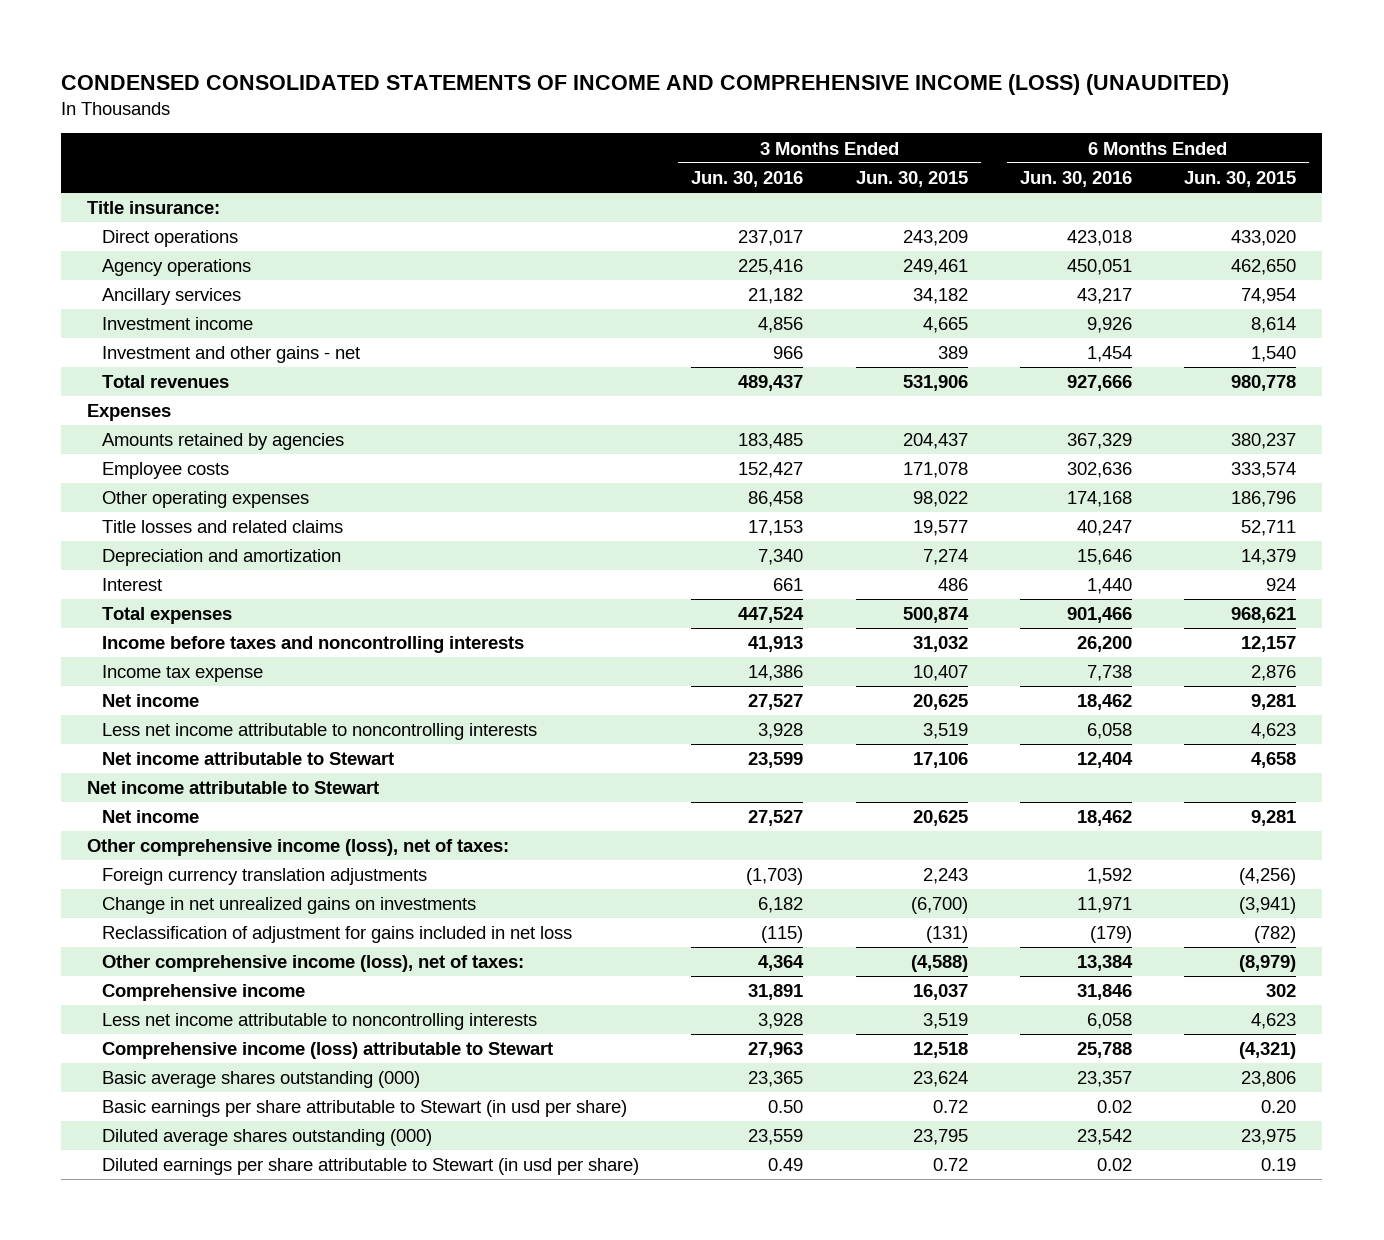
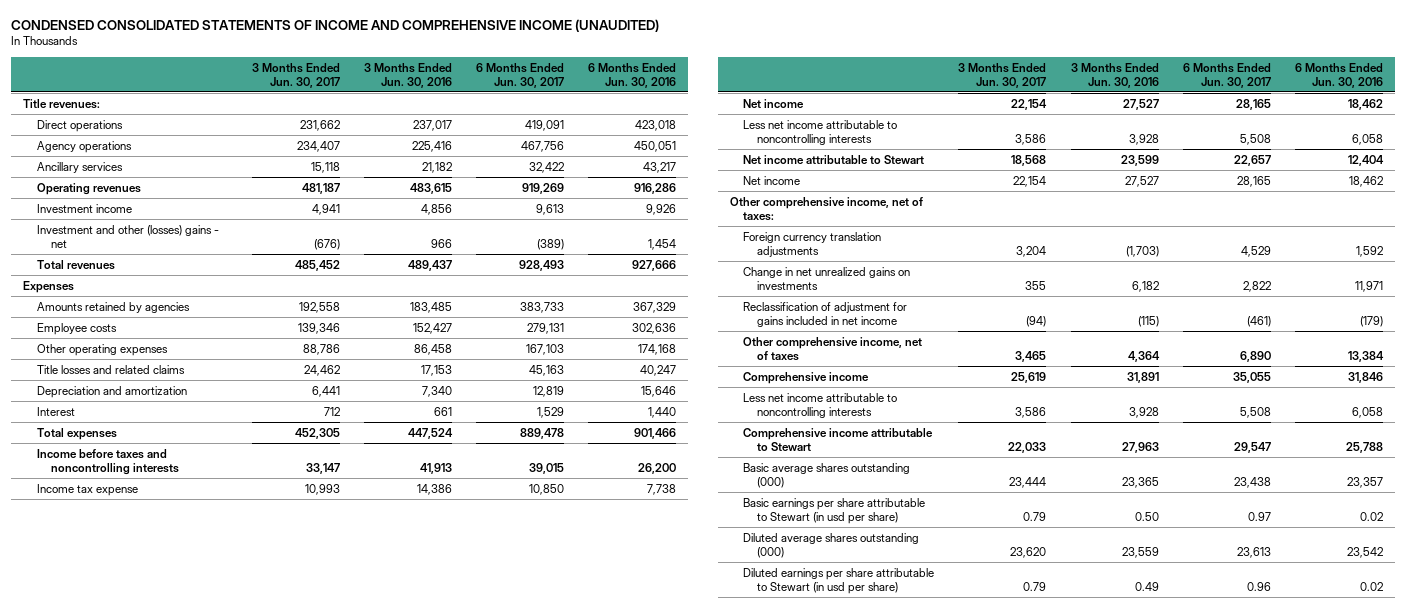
- CONDENSED CONSOLIDATED STATEMENTS OF INCOME AND COMPREHENSIVE INCOME (LOSS) (UNAUDITED)
+ CONDENSED CONSOLIDATED STATEMENTS OF INCOME AND COMPREHENSIVE INCOME (UNAUDITED)
- | 3 Months Ended Jun. 30, 2016 | 3 Months Ended Jun. 30, 2015 | 6 Months Ended Jun. 30, 2016 | 6 Months Ended Jun. 30, 2015
+ | 3 Months Ended Jun. 30, 2017 | 3 Months Ended Jun. 30, 2016 | 6 Months Ended Jun. 30, 2017 | 6 Months Ended Jun. 30, 2016
- Title insurance:
+ Title revenues:
+ Operating revenues | 481,187 | 483,615 | 919,269 | 916,286
- Investment and other gains - net | 966 | 389 | 1,454 | 1,540
+ Investment and other (losses) gains - net | (676) | 966 | (389) | 1,454
- Net income attributable to Stewart
- Other comprehensive income (loss), net of taxes:
+ Other comprehensive income, net of taxes:
- Reclassification of adjustment for gains included in net loss | (115) | (131) | (179) | (782)
- Other comprehensive income (loss), net of taxes: | 4,364 | (4,588) | 13,384 | (8,979)
+ Reclassification of adjustment for gains included in net income | (94) | (115) | (461) | (179)
+ Other comprehensive income, net of taxes | 3,465 | 4,364 | 6,890 | 13,384
- Comprehensive income (loss) attributable to Stewart | 27,963 | 12,518 | 25,788 | (4,321)
+ Comprehensive income attributable to Stewart | 22,033 | 27,963 | 29,547 | 25,788

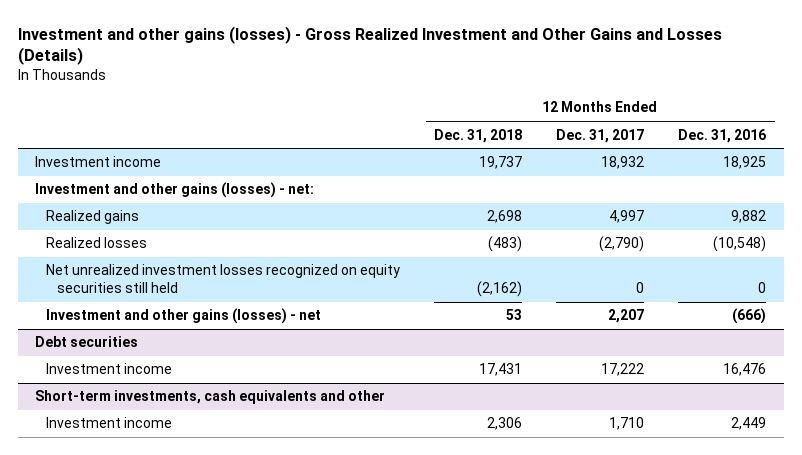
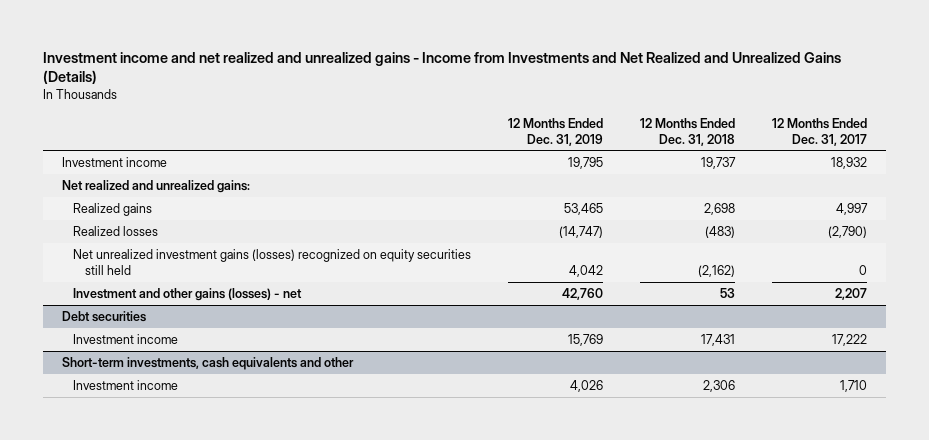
- Investment and other gains (losses) - Gross Realized Investment and Other Gains and Losses (Details)
+ Investment income and net realized and unrealized gains - Income from Investments and Net Realized and Unrealized Gains (Details)
- | 12 Months Ended Dec. 31, 2018 | 12 Months Ended Dec. 31, 2017 | 12 Months Ended Dec. 31, 2016
+ | 12 Months Ended Dec. 31, 2019 | 12 Months Ended Dec. 31, 2018 | 12 Months Ended Dec. 31, 2017
- Investment and other gains (losses) - net:
+ Net realized and unrealized gains:
- Net unrealized investment losses recognized on equity securities still held | (2,162) | 0 | 0
+ Net unrealized investment gains (losses) recognized on equity securities still held | 4,042 | (2,162) | 0

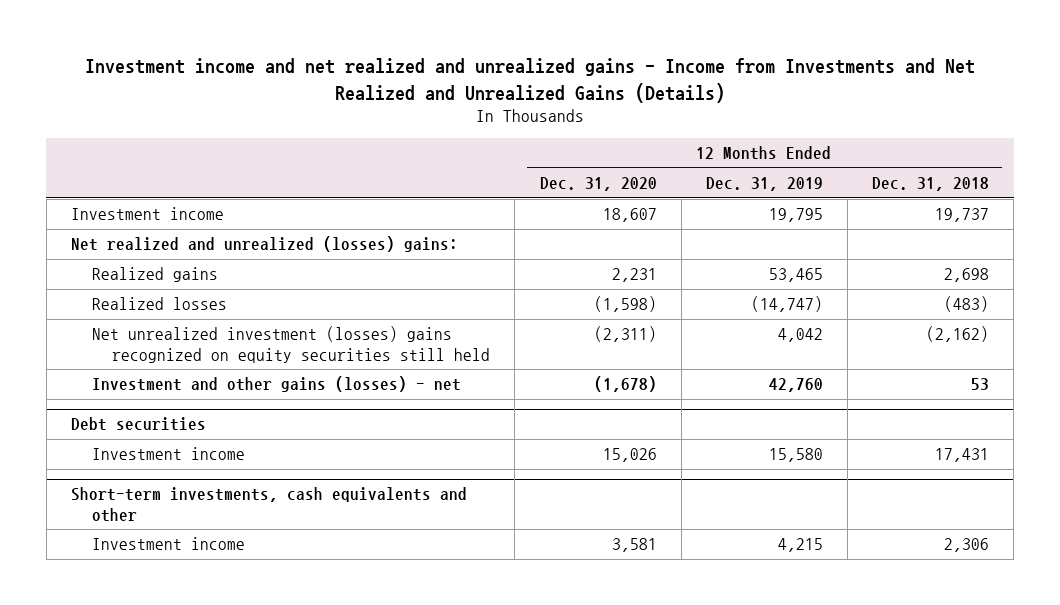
- | 12 Months Ended Dec. 31, 2019 | 12 Months Ended Dec. 31, 2018 | 12 Months Ended Dec. 31, 2017
+ | 12 Months Ended Dec. 31, 2020 | 12 Months Ended Dec. 31, 2019 | 12 Months Ended Dec. 31, 2018
- Net realized and unrealized gains:
+ Net realized and unrealized (losses) gains:
- Net unrealized investment gains (losses) recognized on equity securities still held | 4,042 | (2,162) | 0
+ Net unrealized investment (losses) gains recognized on equity securities still held | (2,311) | 4,042 | (2,162)
@ Debt securities
- Investment income | 15,769 | 17,431 | 17,222
+ Investment income | 15,026 | 15,580 | 17,431
@ Short-term investments, cash equivalents and other
- Investment income | 4,026 | 2,306 | 1,710
+ Investment income | 3,581 | 4,215 | 2,306

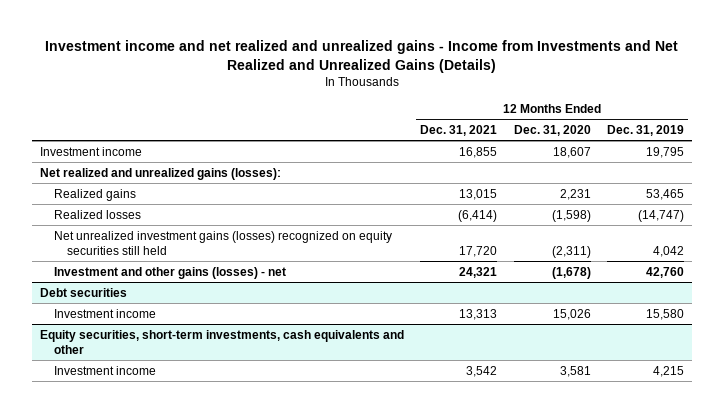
- | 12 Months Ended Dec. 31, 2020 | 12 Months Ended Dec. 31, 2019 | 12 Months Ended Dec. 31, 2018
+ | 12 Months Ended Dec. 31, 2021 | 12 Months Ended Dec. 31, 2020 | 12 Months Ended Dec. 31, 2019
- Net realized and unrealized (losses) gains:
+ Net realized and unrealized gains (losses):
- Net unrealized investment (losses) gains recognized on equity securities still held | (2,311) | 4,042 | (2,162)
+ Net unrealized investment gains (losses) recognized on equity securities still held | 17,720 | (2,311) | 4,042
- Short-term investments, cash equivalents and other
+ Equity securities, short-term investments, cash equivalents and other

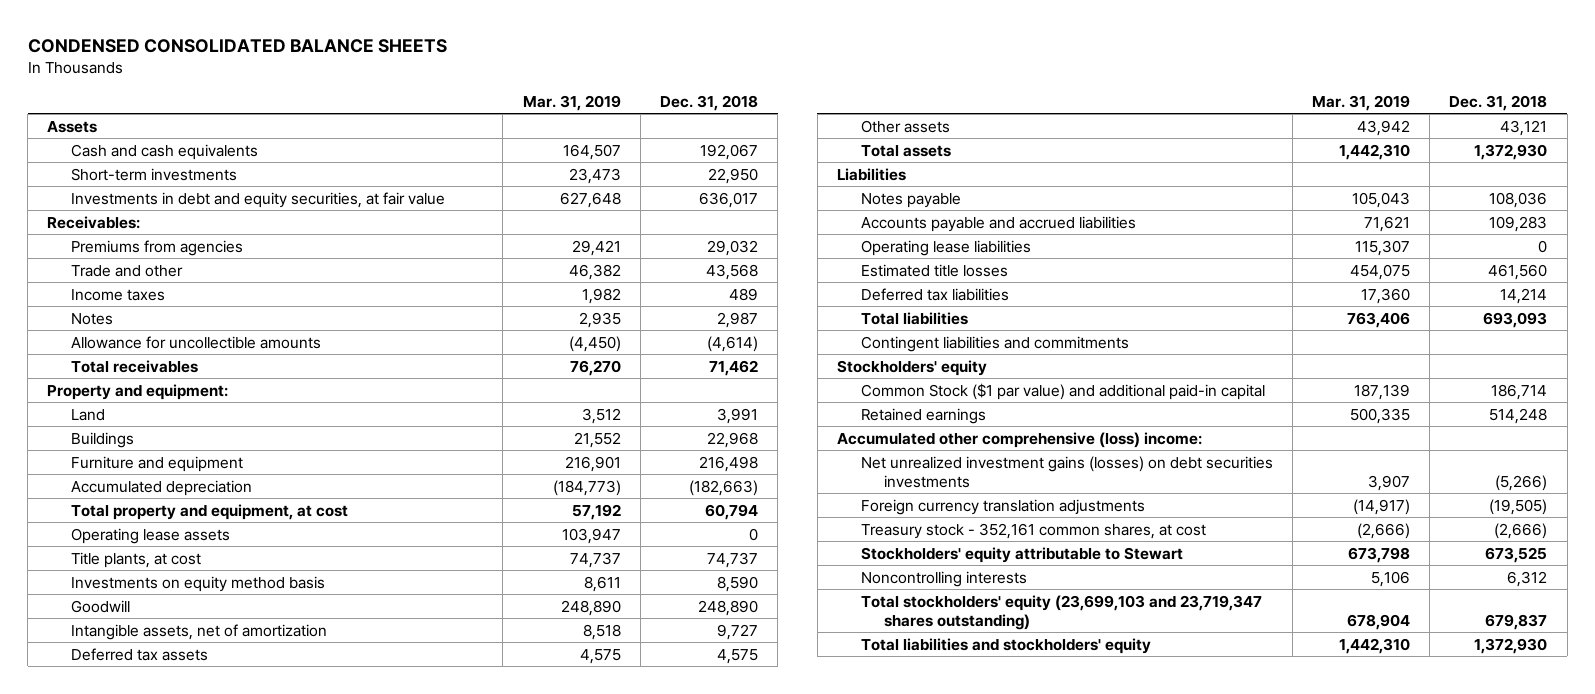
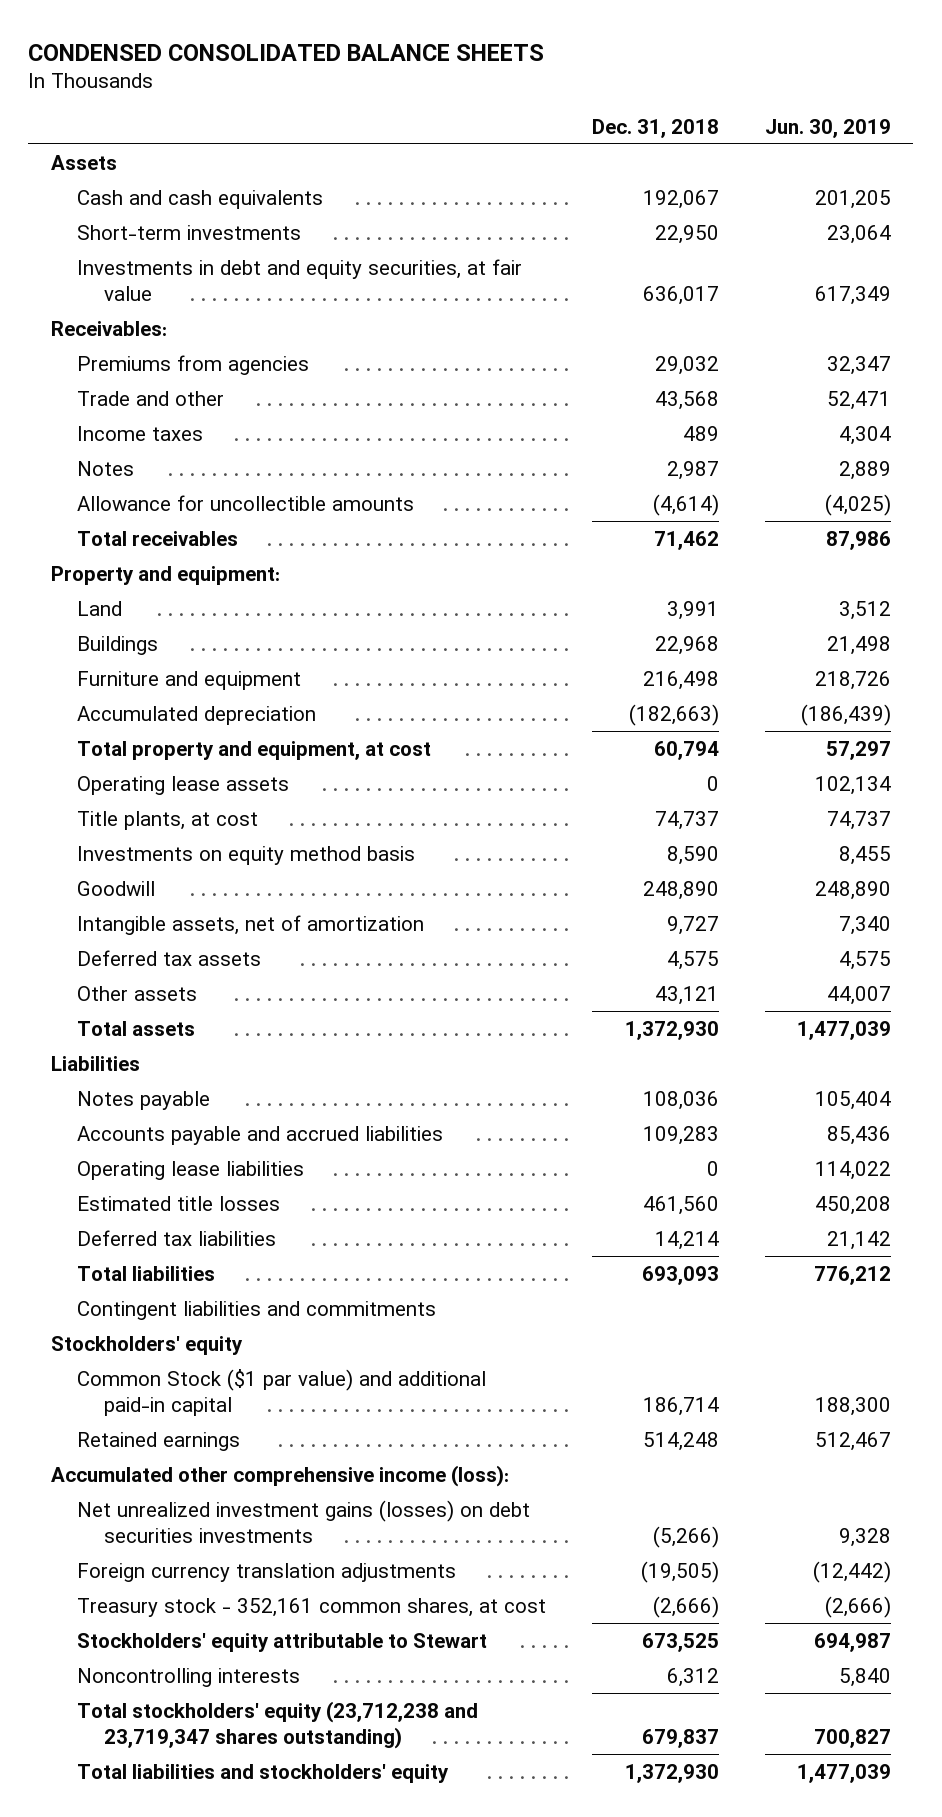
- | Mar. 31, 2019 | Dec. 31, 2018
+ | Dec. 31, 2018 | Jun. 30, 2019
- Accumulated other comprehensive (loss) income:
+ Accumulated other comprehensive income (loss):
- Total stockholders' equity (23,699,103 and 23,719,347 shares outstanding) | 678,904 | 679,837
+ Total stockholders' equity (23,712,238 and 23,719,347 shares outstanding) | 679,837 | 700,827

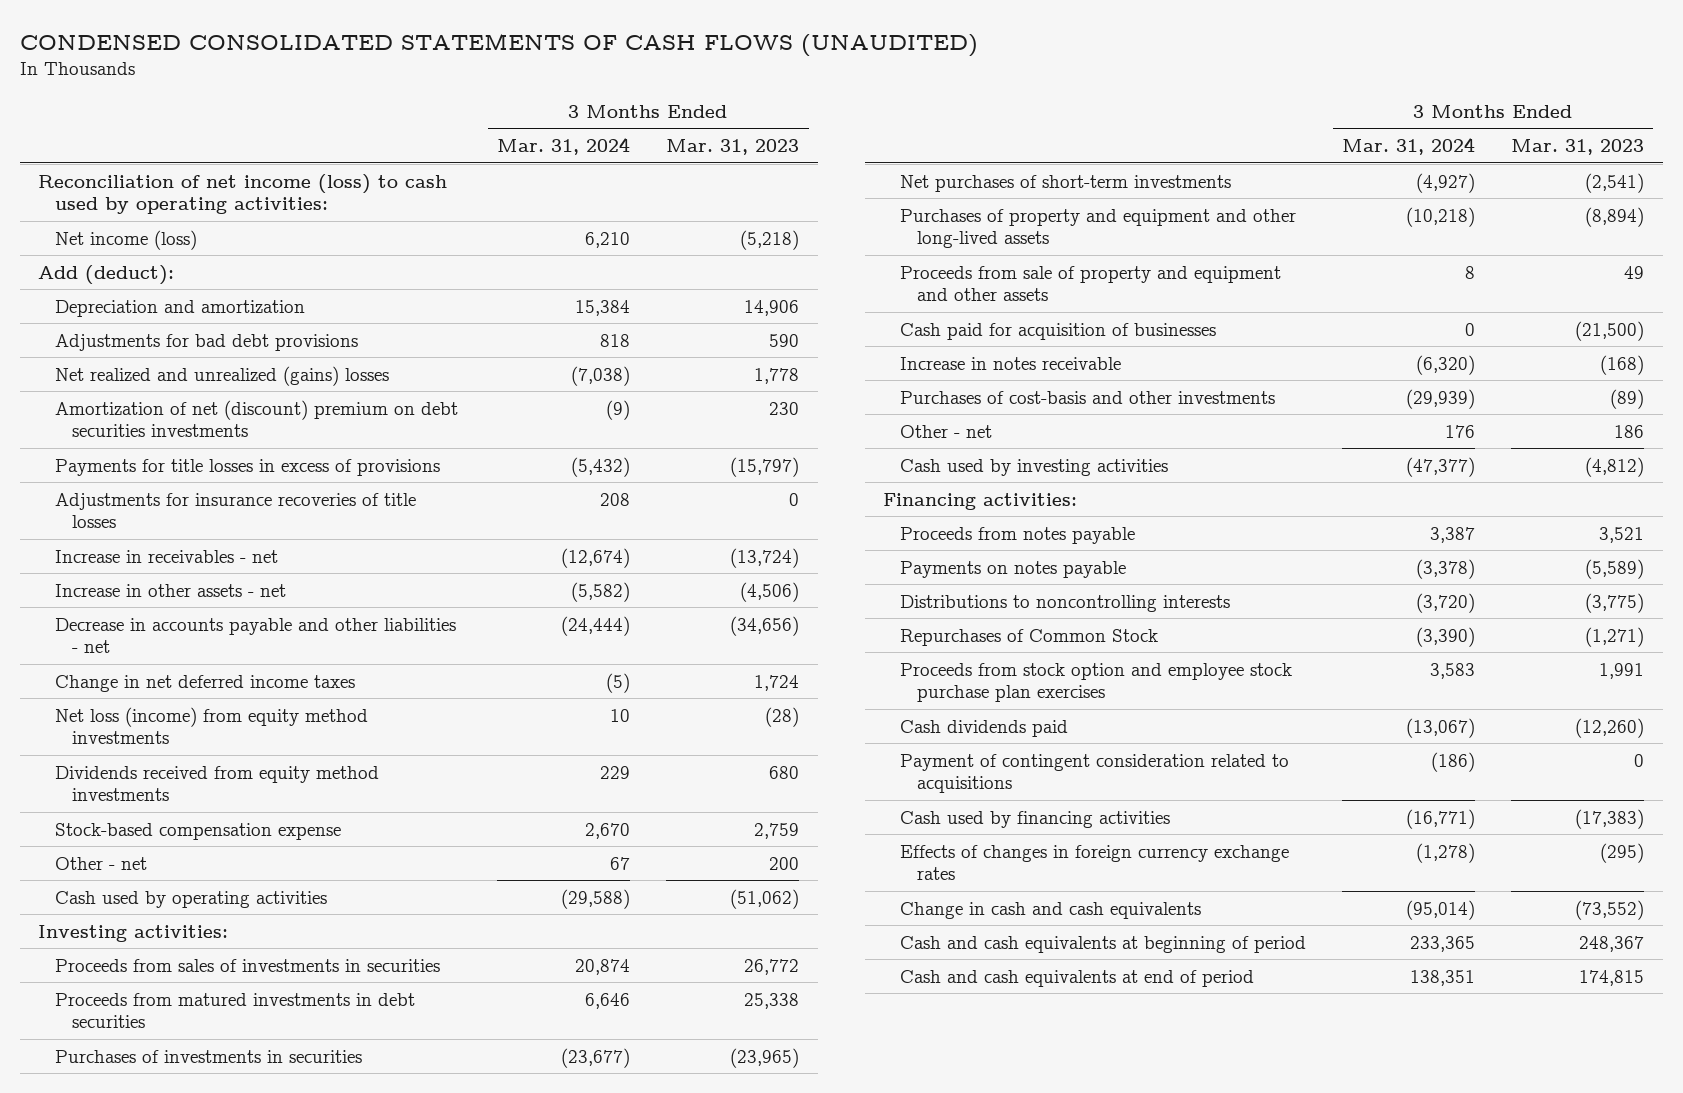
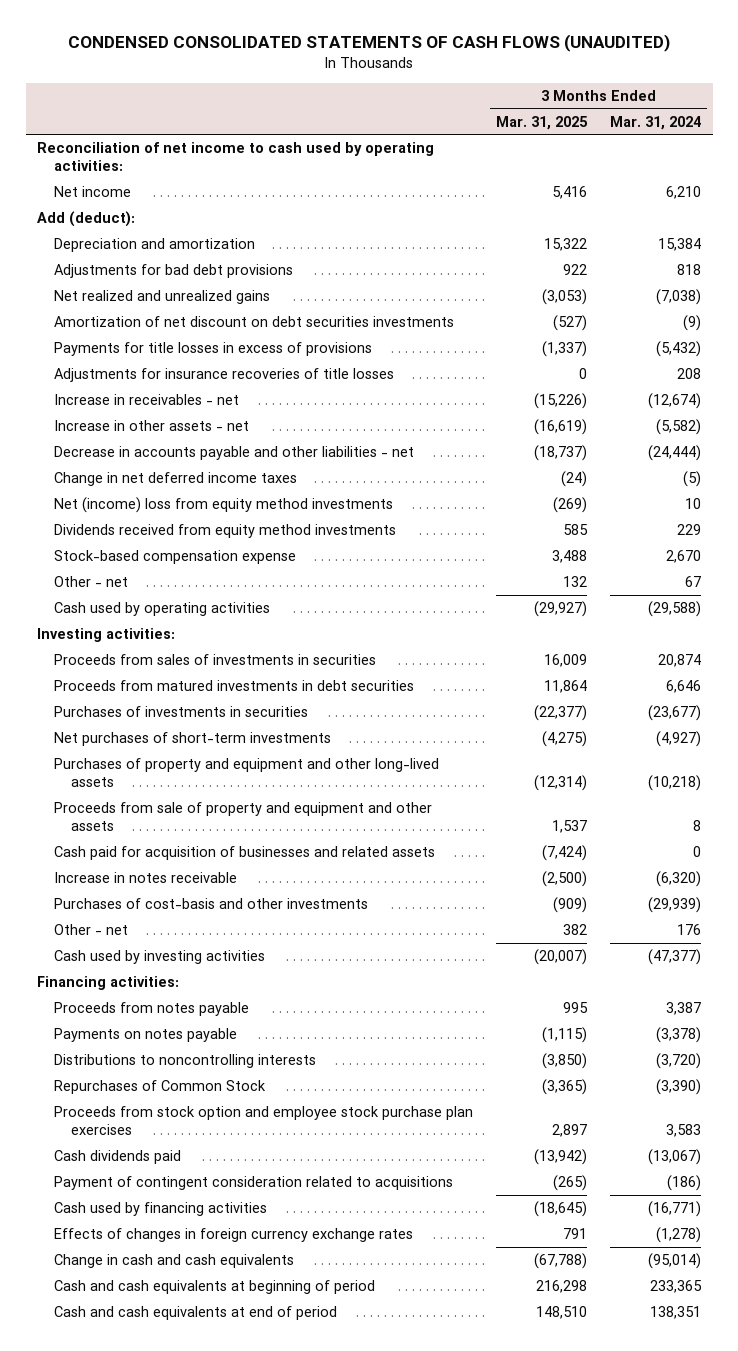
- | 3 Months Ended Mar. 31, 2024 | 3 Months Ended Mar. 31, 2023
+ | 3 Months Ended Mar. 31, 2025 | 3 Months Ended Mar. 31, 2024
- Reconciliation of net income (loss) to cash used by operating activities:
- Net income (loss) | 6,210 | (5,218)
+ Reconciliation of net income to cash used by operating activities:
+ Net income | 5,416 | 6,210
- Net realized and unrealized (gains) losses | (7,038) | 1,778
- Amortization of net (discount) premium on debt securities investments | (9) | 230
+ Net realized and unrealized gains | (3,053) | (7,038)
+ Amortization of net discount on debt securities investments | (527) | (9)
- Net loss (income) from equity method investments | 10 | (28)
+ Net (income) loss from equity method investments | (269) | 10
- Cash paid for acquisition of businesses | 0 | (21,500)
+ Cash paid for acquisition of businesses and related assets | (7,424) | 0

